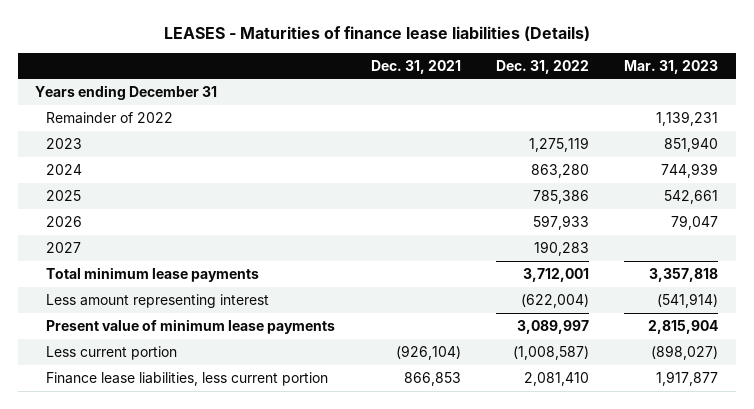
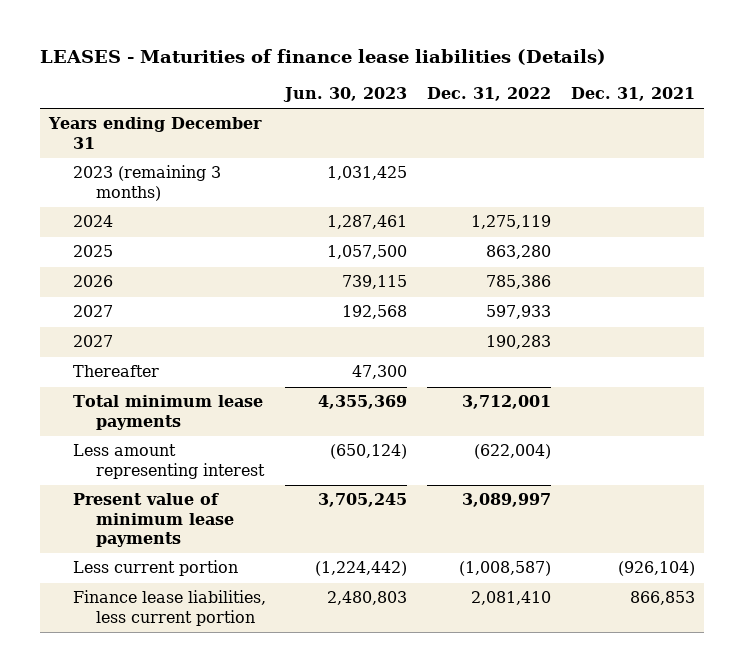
- | Dec. 31, 2021 | Dec. 31, 2022 | Mar. 31, 2023
+ | Jun. 30, 2023 | Dec. 31, 2022 | Dec. 31, 2021
- Remainder of 2022 | | | 1,139,231
- 2023 | | 1,275,119 | 851,940
- 2024 | | 863,280 | 744,939
- 2025 | | 785,386 | 542,661
- 2026 | | 597,933 | 79,047
+ 2023 (remaining 3 months) | 1,031,425 | |
+ 2024 | 1,287,461 | 1,275,119 |
+ 2025 | 1,057,500 | 863,280 |
+ 2026 | 739,115 | 785,386 |
+ 2027 | 192,568 | 597,933 |
+ Thereafter | 47,300 | |

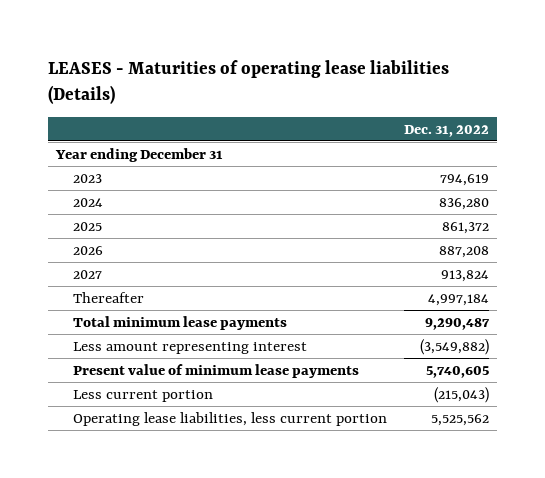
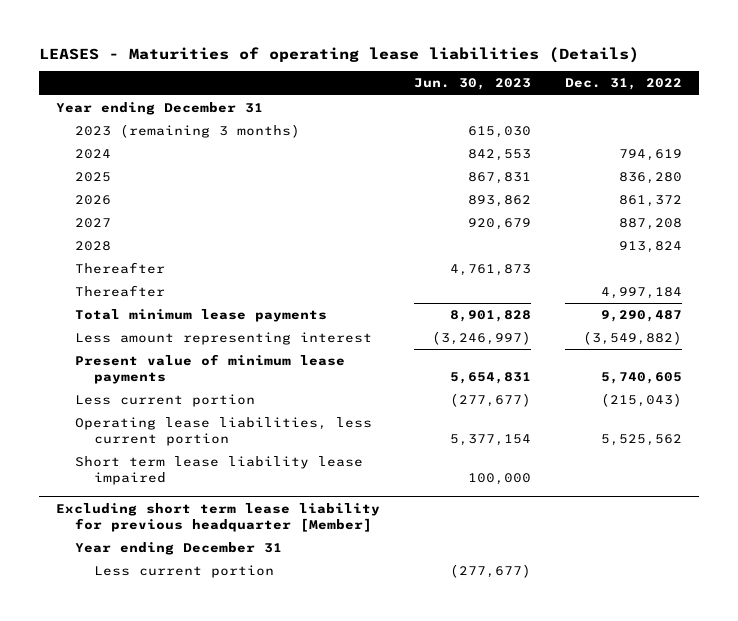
- | Dec. 31, 2022
+ | Jun. 30, 2023 | Dec. 31, 2022
- 2023 | 794,619
- 2024 | 836,280
- 2025 | 861,372
- 2026 | 887,208
- 2027 | 913,824
+ 2023 (remaining 3 months) | 615,030 |
+ 2024 | 842,553 | 794,619
+ 2025 | 867,831 | 836,280
+ 2026 | 893,862 | 861,372
+ 2027 | 920,679 | 887,208
+ 2028 | | 913,824
+ Thereafter | 4,761,873 |
+ Short term lease liability lease impaired | 100,000 |
+ Excluding short term lease liability for previous headquarter [Member]
+ Year ending December 31
+ Less current portion | (277,677) |

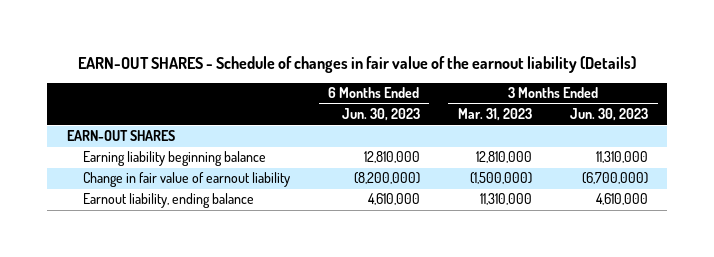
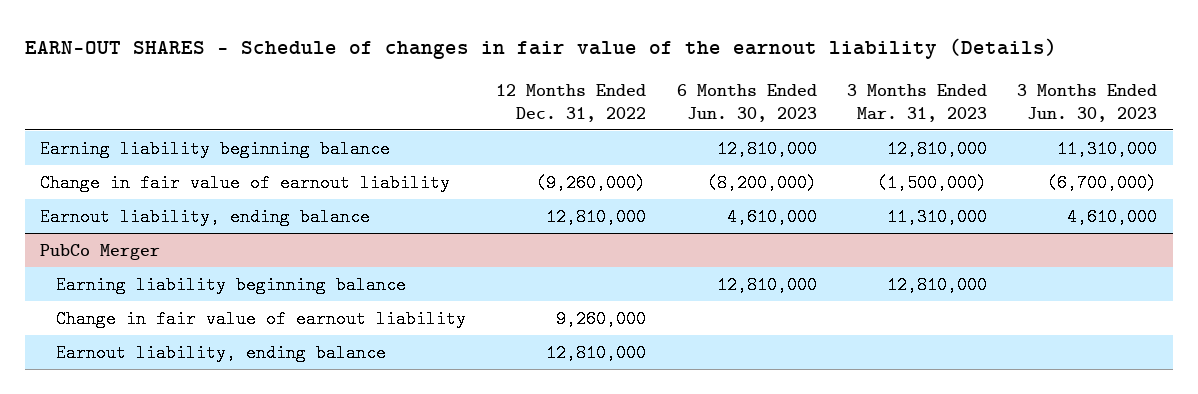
- | 6 Months Ended Jun. 30, 2023 | 3 Months Ended Mar. 31, 2023 | 3 Months Ended Jun. 30, 2023
+ | 12 Months Ended Dec. 31, 2022 | 6 Months Ended Jun. 30, 2023 | 3 Months Ended Mar. 31, 2023 | 3 Months Ended Jun. 30, 2023
- EARN-OUT SHARES
+ PubCo Merger
+ Earning liability beginning balance | | 12,810,000 | 12,810,000 |
+ Change in fair value of earnout liability | 9,260,000 | | |
+ Earnout liability, ending balance | 12,810,000 | | |

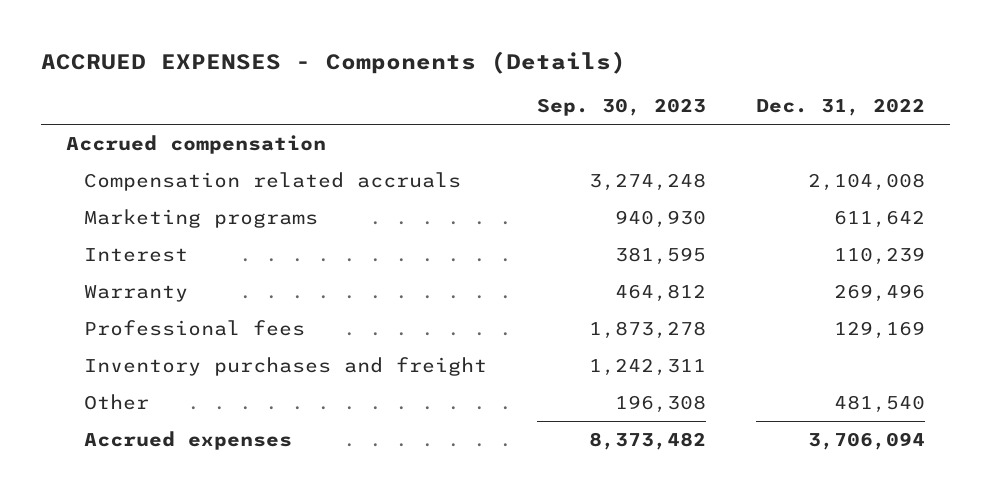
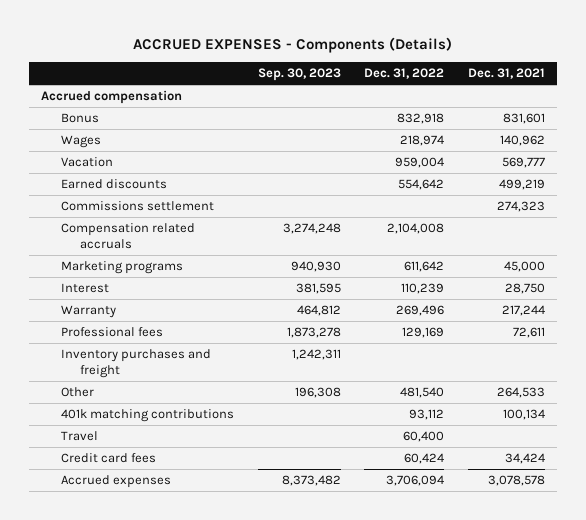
- | Sep. 30, 2023 | Dec. 31, 2022
+ | Sep. 30, 2023 | Dec. 31, 2022 | Dec. 31, 2021
+ Bonus | | 832,918 | 831,601
+ Wages | | 218,974 | 140,962
+ Vacation | | 959,004 | 569,777
+ Earned discounts | | 554,642 | 499,219
+ Commissions settlement | | | 274,323
+ 401k matching contributions | | 93,112 | 100,134
+ Travel | | 60,400 |
+ Credit card fees | | 60,424 | 34,424

